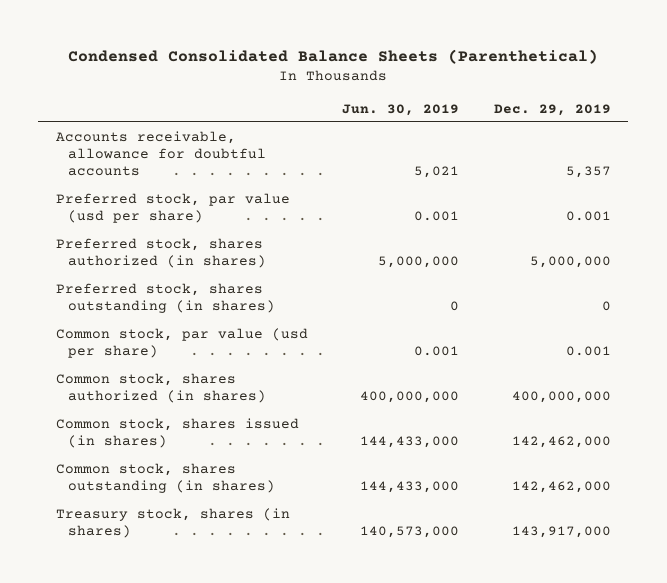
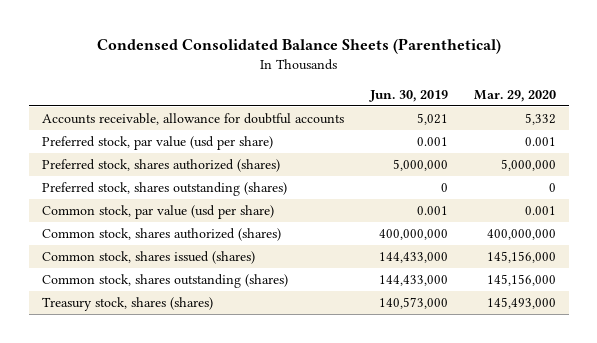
- | Jun. 30, 2019 | Dec. 29, 2019
+ | Jun. 30, 2019 | Mar. 29, 2020
- Preferred stock, shares authorized (in shares) | 5,000,000 | 5,000,000
- Preferred stock, shares outstanding (in shares) | 0 | 0
+ Preferred stock, shares authorized (shares) | 5,000,000 | 5,000,000
+ Preferred stock, shares outstanding (shares) | 0 | 0
- Common stock, shares authorized (in shares) | 400,000,000 | 400,000,000
- Common stock, shares issued (in shares) | 144,433,000 | 142,462,000
- Common stock, shares outstanding (in shares) | 144,433,000 | 142,462,000
- Treasury stock, shares (in shares) | 140,573,000 | 143,917,000
+ Common stock, shares authorized (shares) | 400,000,000 | 400,000,000
+ Common stock, shares issued (shares) | 144,433,000 | 145,156,000
+ Common stock, shares outstanding (shares) | 144,433,000 | 145,156,000
+ Treasury stock, shares (shares) | 140,573,000 | 145,493,000

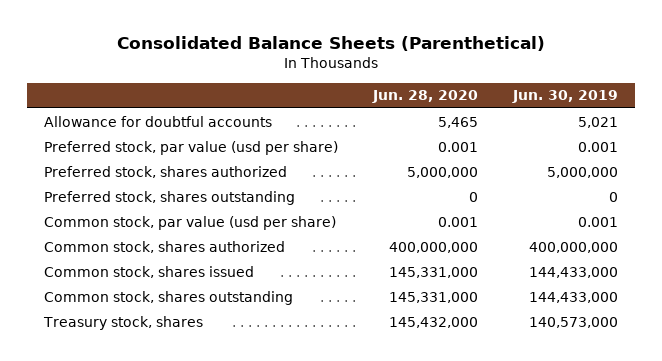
- Condensed Consolidated Balance Sheets (Parenthetical)
+ Consolidated Balance Sheets (Parenthetical)
- | Jun. 30, 2019 | Mar. 29, 2020
+ | Jun. 28, 2020 | Jun. 30, 2019
- Accounts receivable, allowance for doubtful accounts | 5,021 | 5,332
+ Allowance for doubtful accounts | 5,465 | 5,021
- Preferred stock, shares authorized (shares) | 5,000,000 | 5,000,000
- Preferred stock, shares outstanding (shares) | 0 | 0
+ Preferred stock, shares authorized | 5,000,000 | 5,000,000
+ Preferred stock, shares outstanding | 0 | 0
- Common stock, shares authorized (shares) | 400,000,000 | 400,000,000
- Common stock, shares issued (shares) | 144,433,000 | 145,156,000
- Common stock, shares outstanding (shares) | 144,433,000 | 145,156,000
- Treasury stock, shares (shares) | 140,573,000 | 145,493,000
+ Common stock, shares authorized | 400,000,000 | 400,000,000
+ Common stock, shares issued | 145,331,000 | 144,433,000
+ Common stock, shares outstanding | 145,331,000 | 144,433,000
+ Treasury stock, shares | 145,432,000 | 140,573,000

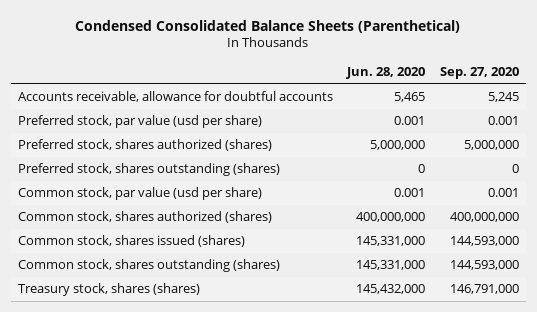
- Consolidated Balance Sheets (Parenthetical)
+ Condensed Consolidated Balance Sheets (Parenthetical)
- | Jun. 28, 2020 | Jun. 30, 2019
+ | Jun. 28, 2020 | Sep. 27, 2020
- Allowance for doubtful accounts | 5,465 | 5,021
+ Accounts receivable, allowance for doubtful accounts | 5,465 | 5,245
- Preferred stock, shares authorized | 5,000,000 | 5,000,000
- Preferred stock, shares outstanding | 0 | 0
+ Preferred stock, shares authorized (shares) | 5,000,000 | 5,000,000
+ Preferred stock, shares outstanding (shares) | 0 | 0
- Common stock, shares authorized | 400,000,000 | 400,000,000
- Common stock, shares issued | 145,331,000 | 144,433,000
- Common stock, shares outstanding | 145,331,000 | 144,433,000
- Treasury stock, shares | 145,432,000 | 140,573,000
+ Common stock, shares authorized (shares) | 400,000,000 | 400,000,000
+ Common stock, shares issued (shares) | 145,331,000 | 144,593,000
+ Common stock, shares outstanding (shares) | 145,331,000 | 144,593,000
+ Treasury stock, shares (shares) | 145,432,000 | 146,791,000

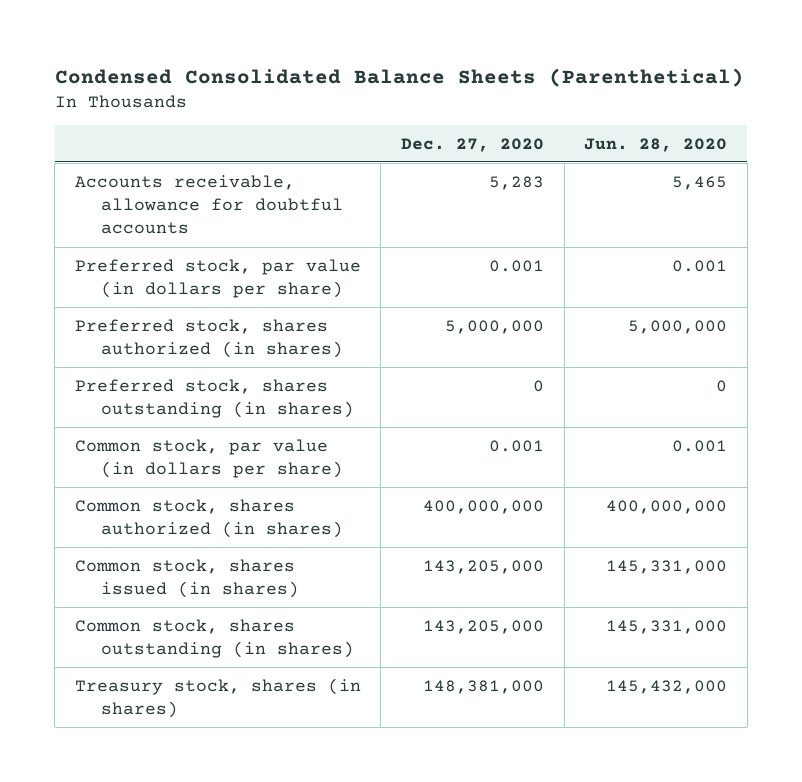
- | Jun. 28, 2020 | Sep. 27, 2020
+ | Dec. 27, 2020 | Jun. 28, 2020
- Preferred stock, par value (usd per share) | 0.001 | 0.001
- Preferred stock, shares authorized (shares) | 5,000,000 | 5,000,000
- Preferred stock, shares outstanding (shares) | 0 | 0
- Common stock, par value (usd per share) | 0.001 | 0.001
- Common stock, shares authorized (shares) | 400,000,000 | 400,000,000
- Common stock, shares issued (shares) | 145,331,000 | 144,593,000
- Common stock, shares outstanding (shares) | 145,331,000 | 144,593,000
- Treasury stock, shares (shares) | 145,432,000 | 146,791,000
+ Preferred stock, par value (in dollars per share) | 0.001 | 0.001
+ Preferred stock, shares authorized (in shares) | 5,000,000 | 5,000,000
+ Preferred stock, shares outstanding (in shares) | 0 | 0
+ Common stock, par value (in dollars per share) | 0.001 | 0.001
+ Common stock, shares authorized (in shares) | 400,000,000 | 400,000,000
+ Common stock, shares issued (in shares) | 143,205,000 | 145,331,000
+ Common stock, shares outstanding (in shares) | 143,205,000 | 145,331,000
+ Treasury stock, shares (in shares) | 148,381,000 | 145,432,000

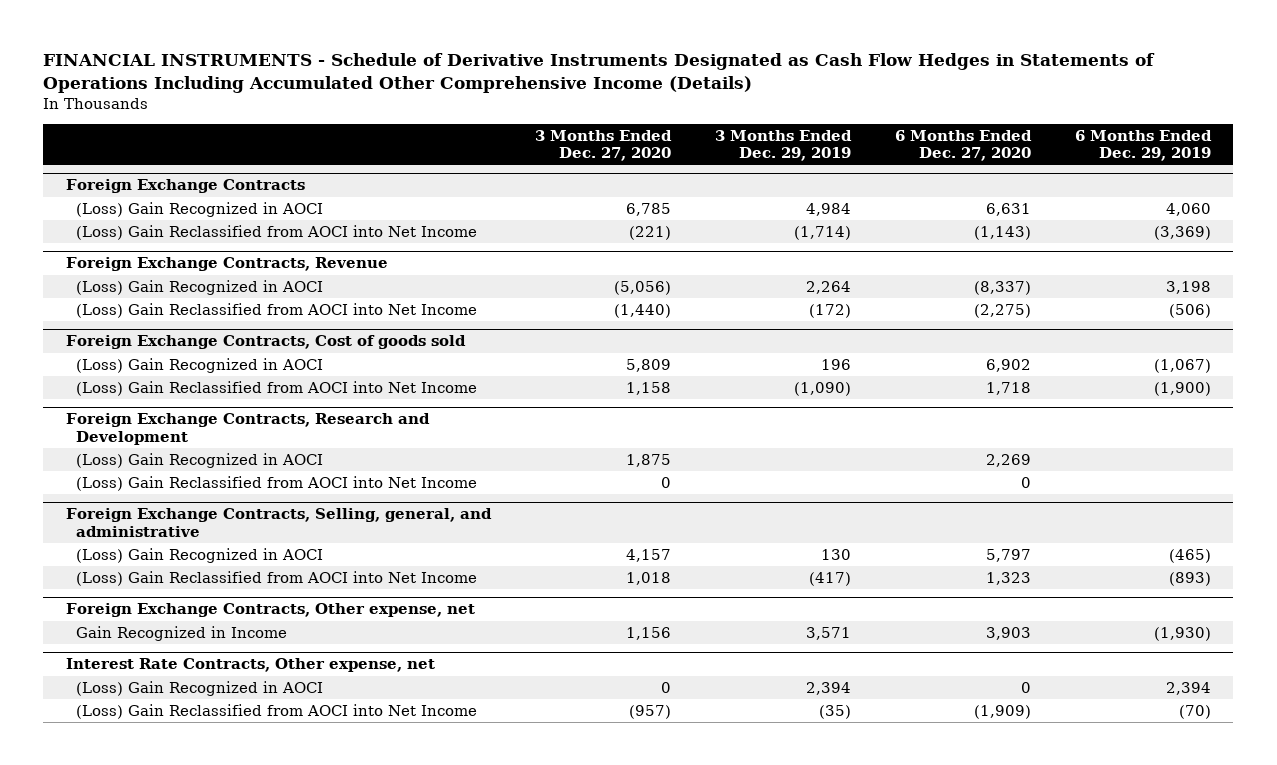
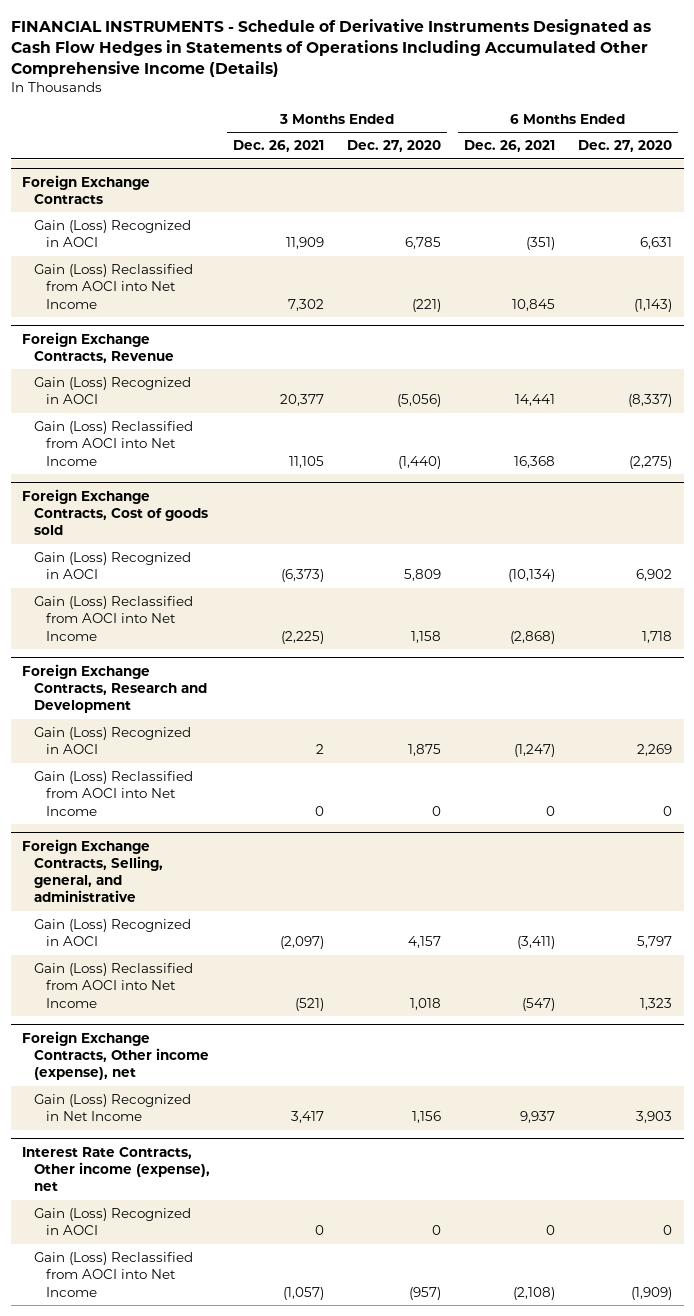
- | 3 Months Ended Dec. 27, 2020 | 3 Months Ended Dec. 29, 2019 | 6 Months Ended Dec. 27, 2020 | 6 Months Ended Dec. 29, 2019
+ | 3 Months Ended Dec. 26, 2021 | 3 Months Ended Dec. 27, 2020 | 6 Months Ended Dec. 26, 2021 | 6 Months Ended Dec. 27, 2020
@ Foreign Exchange Contracts
- (Loss) Gain Recognized in AOCI | 6,785 | 4,984 | 6,631 | 4,060
- (Loss) Gain Reclassified from AOCI into Net Income | (221) | (1,714) | (1,143) | (3,369)
+ Gain (Loss) Recognized in AOCI | 11,909 | 6,785 | (351) | 6,631
+ Gain (Loss) Reclassified from AOCI into Net Income | 7,302 | (221) | 10,845 | (1,143)
@ Foreign Exchange Contracts, Revenue
- (Loss) Gain Recognized in AOCI | (5,056) | 2,264 | (8,337) | 3,198
- (Loss) Gain Reclassified from AOCI into Net Income | (1,440) | (172) | (2,275) | (506)
+ Gain (Loss) Recognized in AOCI | 20,377 | (5,056) | 14,441 | (8,337)
+ Gain (Loss) Reclassified from AOCI into Net Income | 11,105 | (1,440) | 16,368 | (2,275)
@ Foreign Exchange Contracts, Cost of goods sold
- (Loss) Gain Recognized in AOCI | 5,809 | 196 | 6,902 | (1,067)
- (Loss) Gain Reclassified from AOCI into Net Income | 1,158 | (1,090) | 1,718 | (1,900)
+ Gain (Loss) Recognized in AOCI | (6,373) | 5,809 | (10,134) | 6,902
+ Gain (Loss) Reclassified from AOCI into Net Income | (2,225) | 1,158 | (2,868) | 1,718
@ Foreign Exchange Contracts, Research and Development
- (Loss) Gain Recognized in AOCI | 1,875 | | 2,269 |
- (Loss) Gain Reclassified from AOCI into Net Income | 0 | | 0 |
+ Gain (Loss) Recognized in AOCI | 2 | 1,875 | (1,247) | 2,269
+ Gain (Loss) Reclassified from AOCI into Net Income | 0 | 0 | 0 | 0
@ Foreign Exchange Contracts, Selling, general, and administrative
- (Loss) Gain Recognized in AOCI | 4,157 | 130 | 5,797 | (465)
- (Loss) Gain Reclassified from AOCI into Net Income | 1,018 | (417) | 1,323 | (893)
- Foreign Exchange Contracts, Other expense, net
- Gain Recognized in Income | 1,156 | 3,571 | 3,903 | (1,930)
- Interest Rate Contracts, Other expense, net
- (Loss) Gain Recognized in AOCI | 0 | 2,394 | 0 | 2,394
- (Loss) Gain Reclassified from AOCI into Net Income | (957) | (35) | (1,909) | (70)
@ Foreign Exchange Contracts, Selling, general, and administrative
+ Gain (Loss) Recognized in AOCI | (2,097) | 4,157 | (3,411) | 5,797
+ Gain (Loss) Reclassified from AOCI into Net Income | (521) | 1,018 | (547) | 1,323
+ Foreign Exchange Contracts, Other income (expense), net
+ Gain (Loss) Recognized in Net Income | 3,417 | 1,156 | 9,937 | 3,903
+ Interest Rate Contracts, Other income (expense), net
+ Gain (Loss) Recognized in AOCI | 0 | 0 | 0 | 0
+ Gain (Loss) Reclassified from AOCI into Net Income | (1,057) | (957) | (2,108) | (1,909)

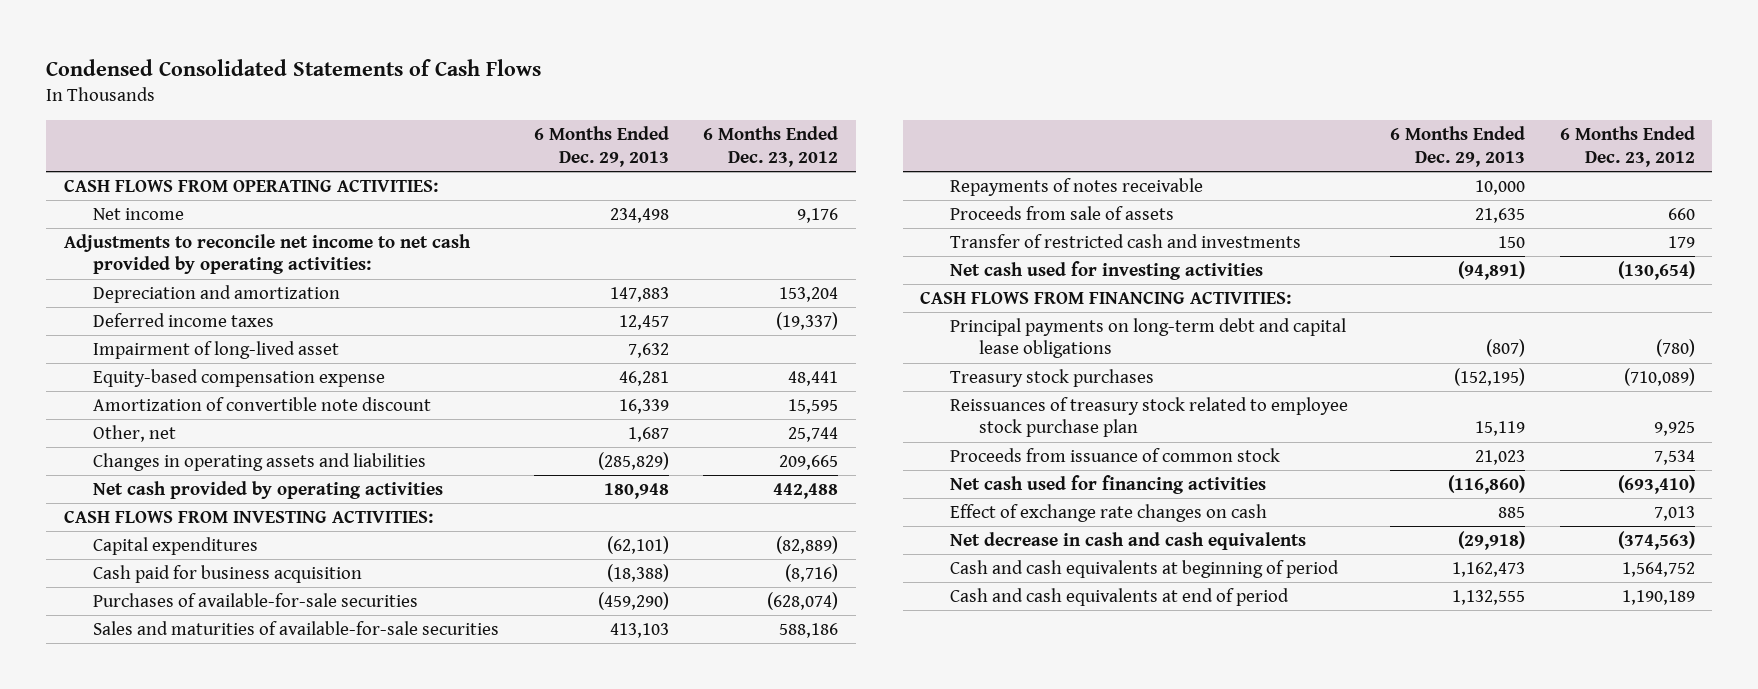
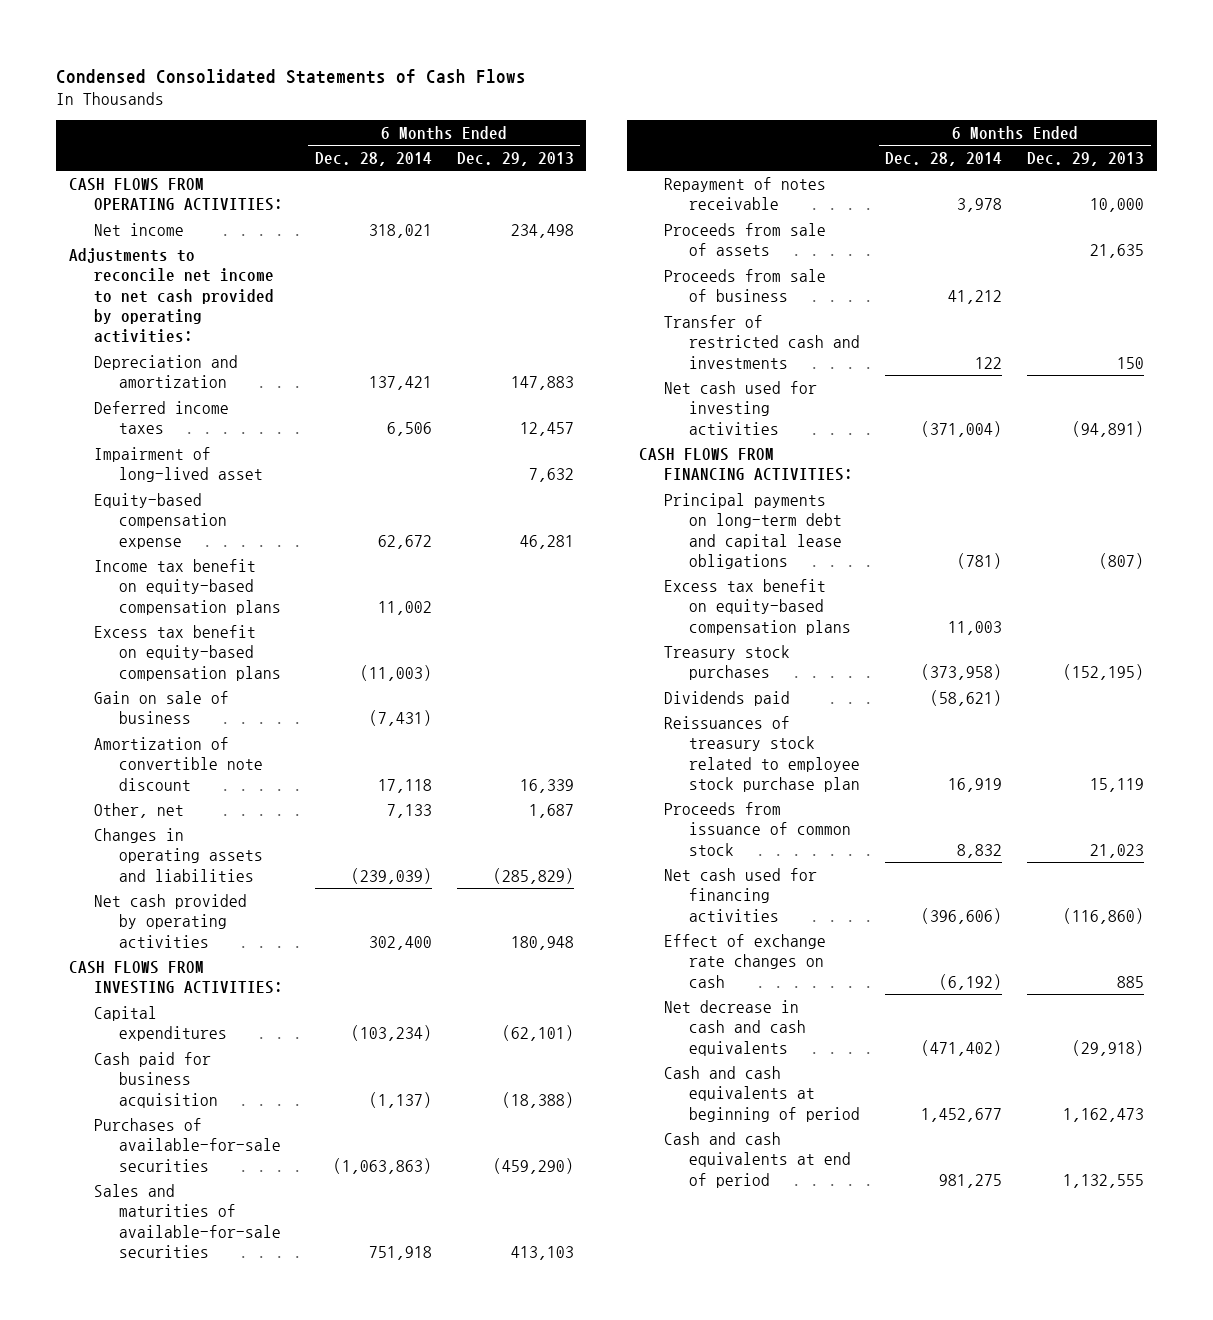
- | 6 Months Ended Dec. 29, 2013 | 6 Months Ended Dec. 23, 2012
+ | 6 Months Ended Dec. 28, 2014 | 6 Months Ended Dec. 29, 2013
+ Income tax benefit on equity-based compensation plans | 11,002 |
+ Excess tax benefit on equity-based compensation plans | (11,003) |
+ Gain on sale of business | (7,431) |
- Repayments of notes receivable | 10,000 |
+ Repayment of notes receivable | 3,978 | 10,000
+ Proceeds from sale of business | 41,212 |
+ Excess tax benefit on equity-based compensation plans | 11,003 |
+ Dividends paid | (58,621) |

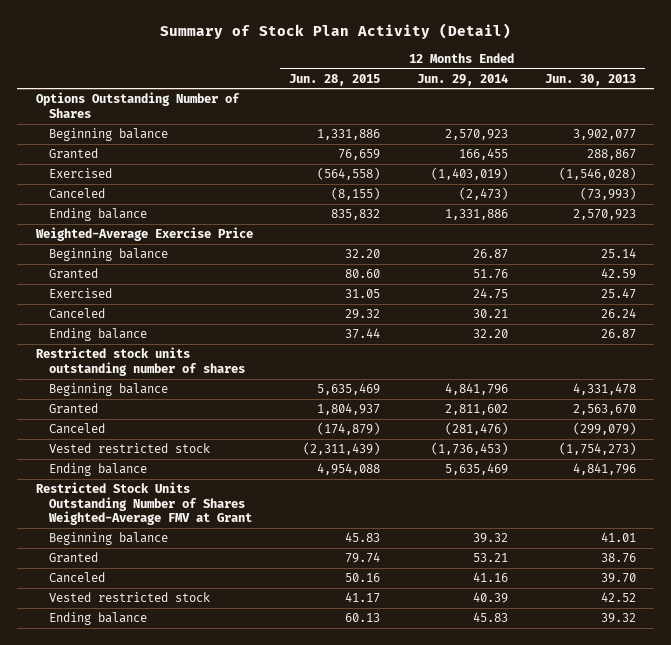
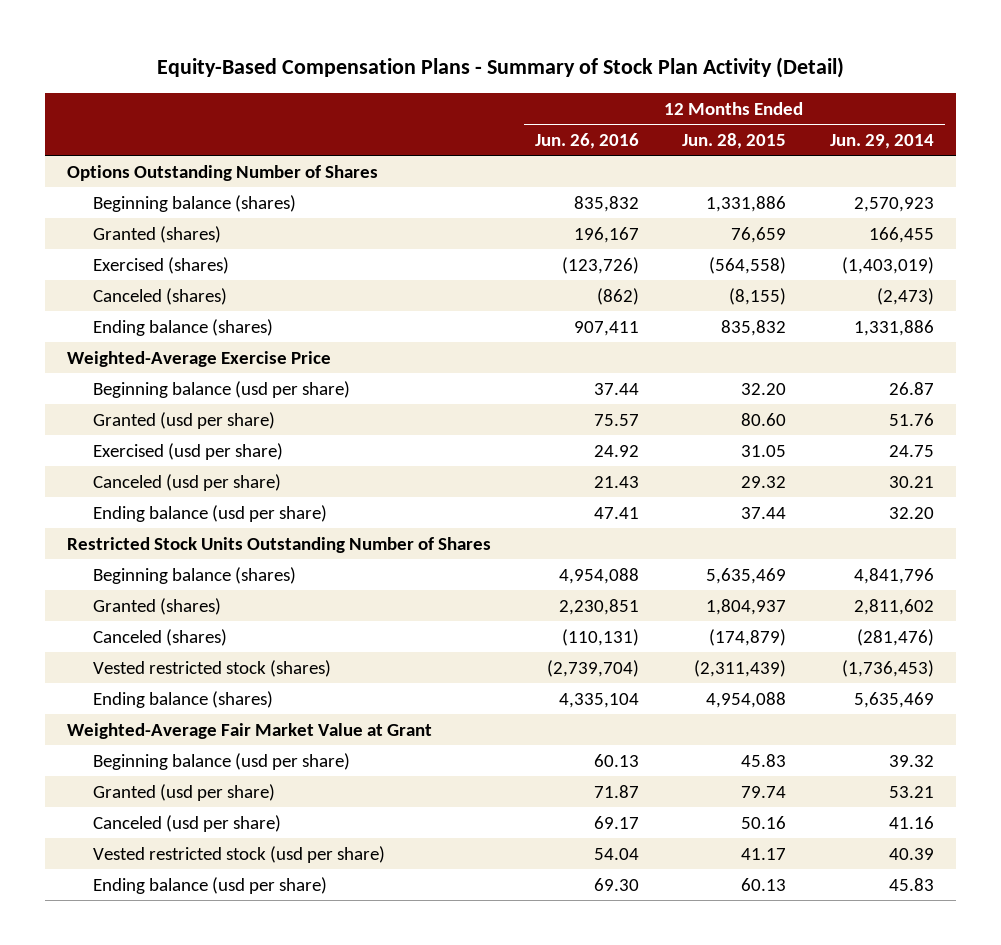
- Summary of Stock Plan Activity (Detail)
+ Equity-Based Compensation Plans - Summary of Stock Plan Activity (Detail)
- | 12 Months Ended Jun. 28, 2015 | 12 Months Ended Jun. 29, 2014 | 12 Months Ended Jun. 30, 2013
+ | 12 Months Ended Jun. 26, 2016 | 12 Months Ended Jun. 28, 2015 | 12 Months Ended Jun. 29, 2014
- Beginning balance | 1,331,886 | 2,570,923 | 3,902,077
- Granted | 76,659 | 166,455 | 288,867
- Exercised | (564,558) | (1,403,019) | (1,546,028)
- Canceled | (8,155) | (2,473) | (73,993)
- Ending balance | 835,832 | 1,331,886 | 2,570,923
+ Beginning balance (shares) | 835,832 | 1,331,886 | 2,570,923
+ Granted (shares) | 196,167 | 76,659 | 166,455
+ Exercised (shares) | (123,726) | (564,558) | (1,403,019)
+ Canceled (shares) | (862) | (8,155) | (2,473)
+ Ending balance (shares) | 907,411 | 835,832 | 1,331,886
- Beginning balance | 32.20 | 26.87 | 25.14
- Granted | 80.60 | 51.76 | 42.59
- Exercised | 31.05 | 24.75 | 25.47
- Canceled | 29.32 | 30.21 | 26.24
- Ending balance | 37.44 | 32.20 | 26.87
- Restricted stock units outstanding number of shares
- Beginning balance | 5,635,469 | 4,841,796 | 4,331,478
- Granted | 1,804,937 | 2,811,602 | 2,563,670
- Canceled | (174,879) | (281,476) | (299,079)
- Vested restricted stock | (2,311,439) | (1,736,453) | (1,754,273)
- Ending balance | 4,954,088 | 5,635,469 | 4,841,796
- Restricted Stock Units Outstanding Number of Shares Weighted-Average FMV at Grant
- Beginning balance | 45.83 | 39.32 | 41.01
- Granted | 79.74 | 53.21 | 38.76
- Canceled | 50.16 | 41.16 | 39.70
- Vested restricted stock | 41.17 | 40.39 | 42.52
- Ending balance | 60.13 | 45.83 | 39.32
+ Beginning balance (usd per share) | 37.44 | 32.20 | 26.87
+ Granted (usd per share) | 75.57 | 80.60 | 51.76
+ Exercised (usd per share) | 24.92 | 31.05 | 24.75
+ Canceled (usd per share) | 21.43 | 29.32 | 30.21
+ Ending balance (usd per share) | 47.41 | 37.44 | 32.20
+ Restricted Stock Units Outstanding Number of Shares
+ Beginning balance (shares) | 4,954,088 | 5,635,469 | 4,841,796
+ Granted (shares) | 2,230,851 | 1,804,937 | 2,811,602
+ Canceled (shares) | (110,131) | (174,879) | (281,476)
+ Vested restricted stock (shares) | (2,739,704) | (2,311,439) | (1,736,453)
+ Ending balance (shares) | 4,335,104 | 4,954,088 | 5,635,469
+ Weighted-Average Fair Market Value at Grant
+ Beginning balance (usd per share) | 60.13 | 45.83 | 39.32
+ Granted (usd per share) | 71.87 | 79.74 | 53.21
+ Canceled (usd per share) | 69.17 | 50.16 | 41.16
+ Vested restricted stock (usd per share) | 54.04 | 41.17 | 40.39
+ Ending balance (usd per share) | 69.30 | 60.13 | 45.83

